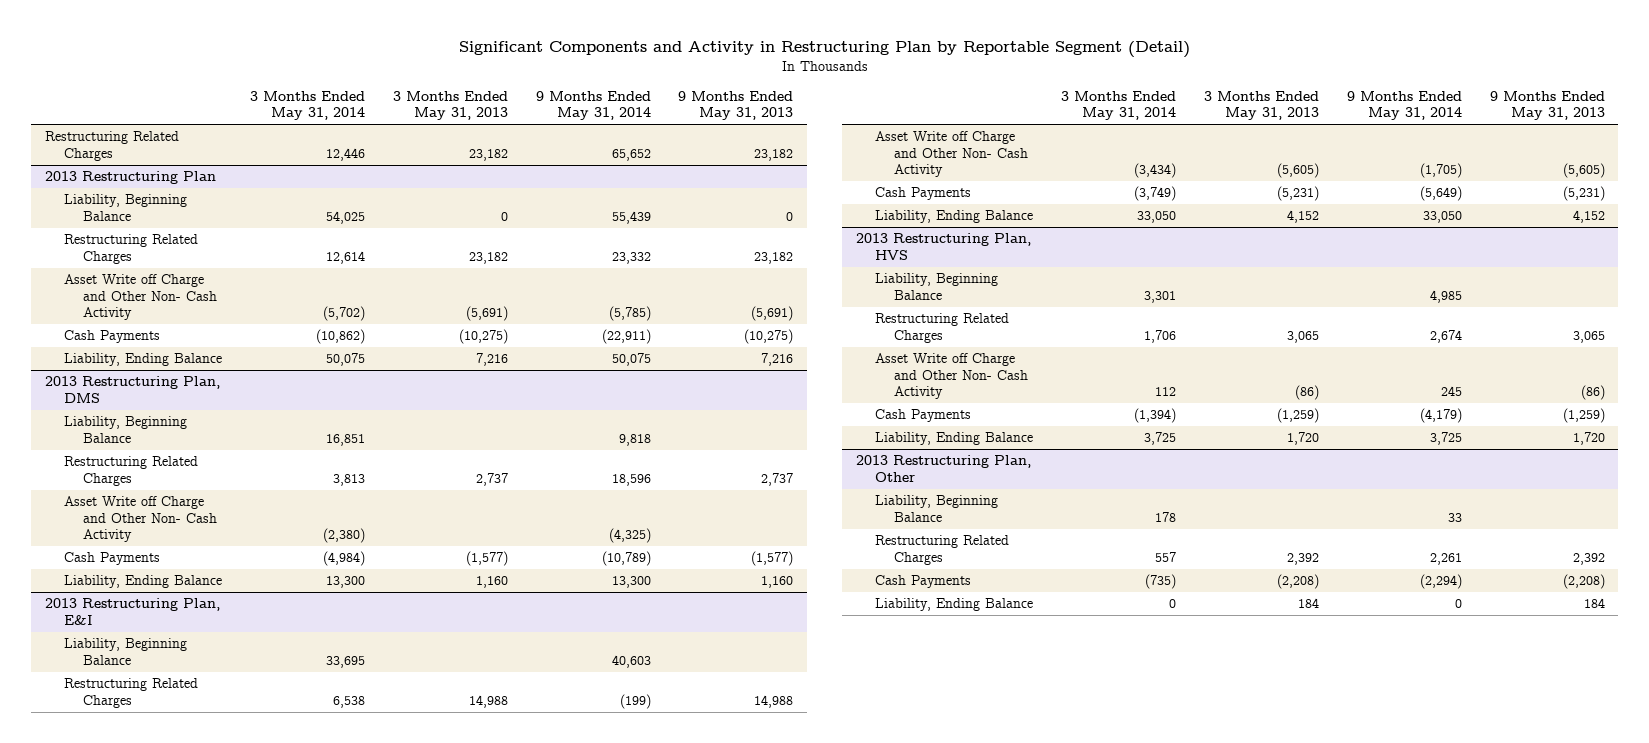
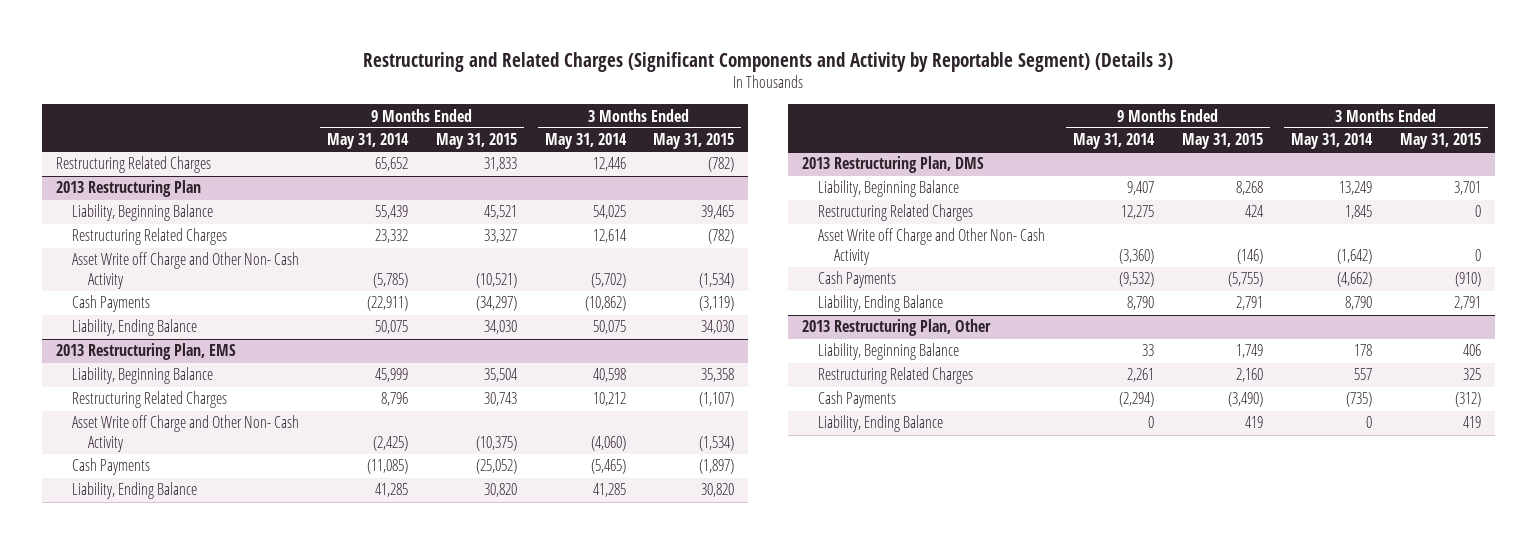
- Significant Components and Activity in Restructuring Plan by Reportable Segment (Detail)
+ Restructuring and Related Charges (Significant Components and Activity by Reportable Segment) (Details 3)
- | 3 Months Ended May 31, 2014 | 3 Months Ended May 31, 2013 | 9 Months Ended May 31, 2014 | 9 Months Ended May 31, 2013
+ | 9 Months Ended May 31, 2014 | 9 Months Ended May 31, 2015 | 3 Months Ended May 31, 2014 | 3 Months Ended May 31, 2015
+ 2013 Restructuring Plan, EMS
+ Liability, Beginning Balance | 45,999 | 35,504 | 40,598 | 35,358
+ Restructuring Related Charges | 8,796 | 30,743 | 10,212 | (1,107)
+ Asset Write off Charge and Other Non- Cash Activity | (2,425) | (10,375) | (4,060) | (1,534)
+ Cash Payments | (11,085) | (25,052) | (5,465) | (1,897)
+ Liability, Ending Balance | 41,285 | 30,820 | 41,285 | 30,820
@ 2013 Restructuring Plan, DMS
- Liability, Beginning Balance | 16,851 | | 9,818 |
- Restructuring Related Charges | 3,813 | 2,737 | 18,596 | 2,737
- Asset Write off Charge and Other Non- Cash Activity | (2,380) | | (4,325) |
- Cash Payments | (4,984) | (1,577) | (10,789) | (1,577)
- Liability, Ending Balance | 13,300 | 1,160 | 13,300 | 1,160
- 2013 Restructuring Plan, E&I
- Liability, Beginning Balance | 33,695 | | 40,603 |
- Restructuring Related Charges | 6,538 | 14,988 | (199) | 14,988
- Asset Write off Charge and Other Non- Cash Activity | (3,434) | (5,605) | (1,705) | (5,605)
- Cash Payments | (3,749) | (5,231) | (5,649) | (5,231)
- Liability, Ending Balance | 33,050 | 4,152 | 33,050 | 4,152
- 2013 Restructuring Plan, HVS
- Liability, Beginning Balance | 3,301 | | 4,985 |
- Restructuring Related Charges | 1,706 | 3,065 | 2,674 | 3,065
- Asset Write off Charge and Other Non- Cash Activity | 112 | (86) | 245 | (86)
- Cash Payments | (1,394) | (1,259) | (4,179) | (1,259)
- Liability, Ending Balance | 3,725 | 1,720 | 3,725 | 1,720
@ 2013 Restructuring Plan, DMS
+ Liability, Beginning Balance | 9,407 | 8,268 | 13,249 | 3,701
+ Restructuring Related Charges | 12,275 | 424 | 1,845 | 0
+ Asset Write off Charge and Other Non- Cash Activity | (3,360) | (146) | (1,642) | 0
+ Cash Payments | (9,532) | (5,755) | (4,662) | (910)
+ Liability, Ending Balance | 8,790 | 2,791 | 8,790 | 2,791

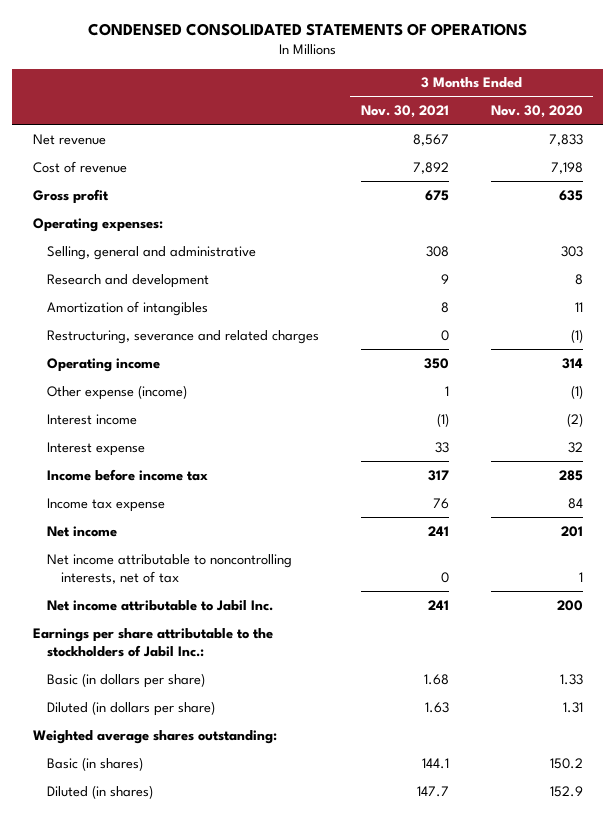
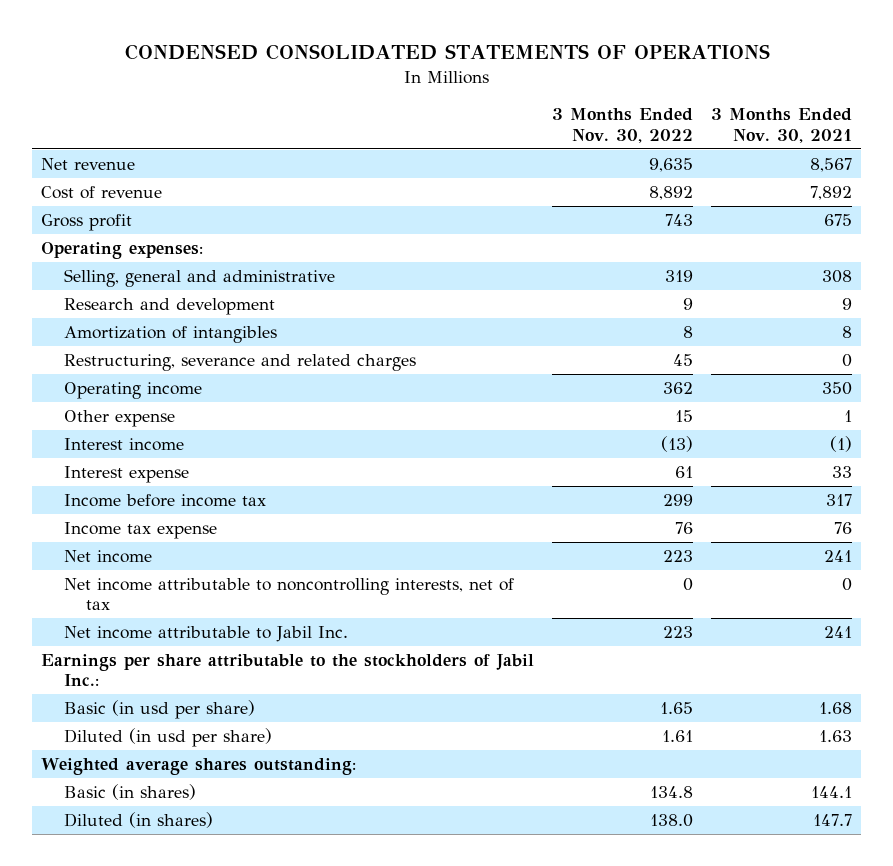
- | 3 Months Ended Nov. 30, 2021 | 3 Months Ended Nov. 30, 2020
+ | 3 Months Ended Nov. 30, 2022 | 3 Months Ended Nov. 30, 2021
- Other expense (income) | 1 | (1)
+ Other expense | 15 | 1
- Basic (in dollars per share) | 1.68 | 1.33
- Diluted (in dollars per share) | 1.63 | 1.31
+ Basic (in usd per share) | 1.65 | 1.68
+ Diluted (in usd per share) | 1.61 | 1.63

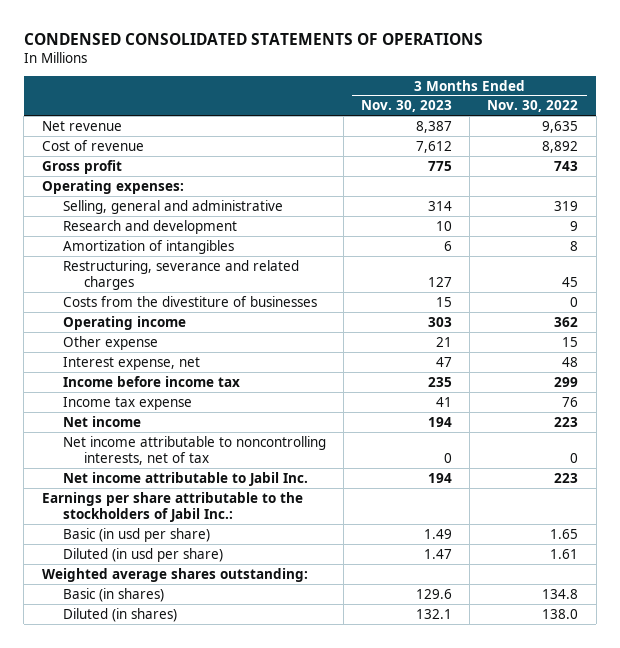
- | 3 Months Ended Nov. 30, 2022 | 3 Months Ended Nov. 30, 2021
+ | 3 Months Ended Nov. 30, 2023 | 3 Months Ended Nov. 30, 2022
+ Costs from the divestiture of businesses | 15 | 0
- Interest income | (13) | (1)
- Interest expense | 61 | 33
+ Interest expense, net | 47 | 48

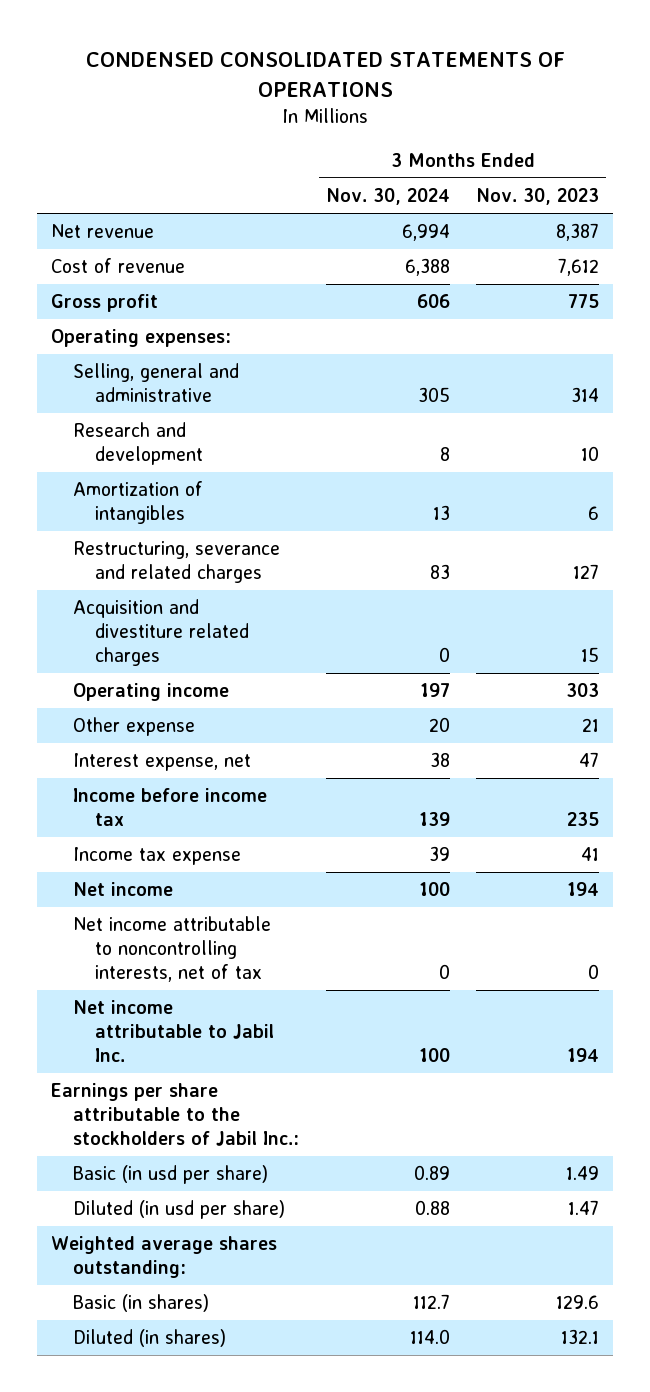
- | 3 Months Ended Nov. 30, 2023 | 3 Months Ended Nov. 30, 2022
+ | 3 Months Ended Nov. 30, 2024 | 3 Months Ended Nov. 30, 2023
- Costs from the divestiture of businesses | 15 | 0
+ Acquisition and divestiture related charges | 0 | 15

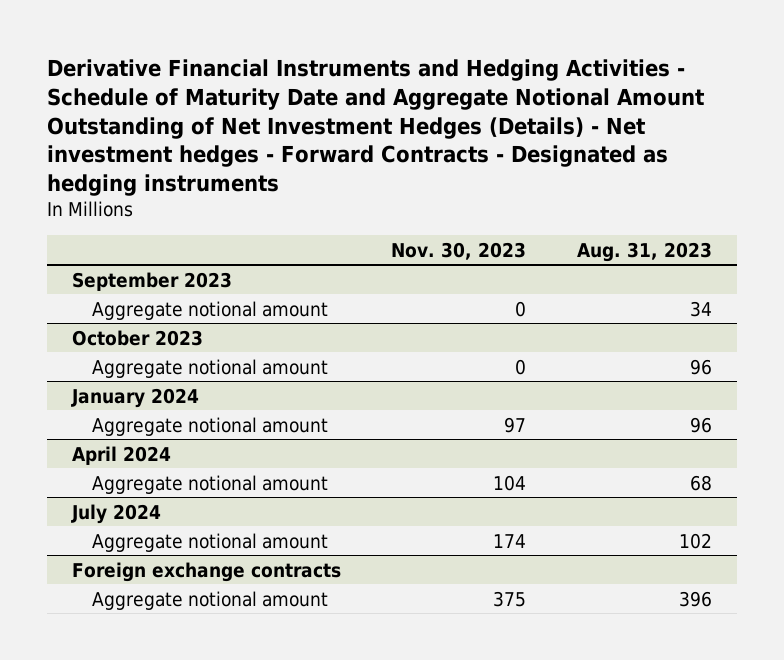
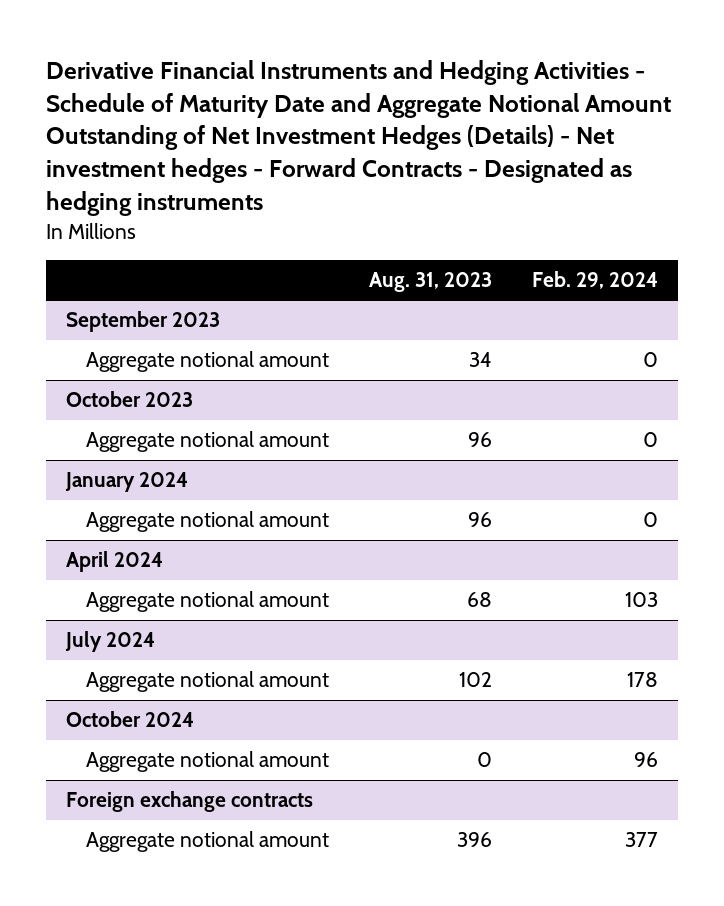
- | Nov. 30, 2023 | Aug. 31, 2023
+ | Aug. 31, 2023 | Feb. 29, 2024
+ October 2024
+ Aggregate notional amount | 0 | 96

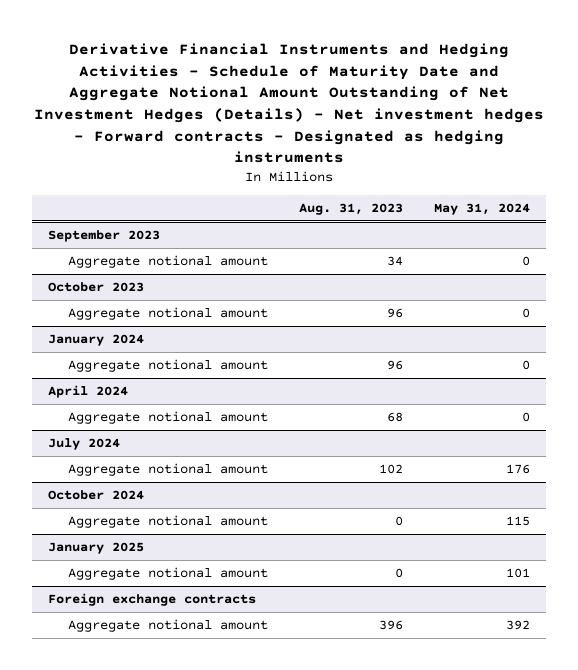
- Derivative Financial Instruments and Hedging Activities - Schedule of Maturity Date and Aggregate Notional Amount Outstanding of Net Investment Hedges (Details) - Net investment hedges - Forward Contracts - Designated as hedging instruments
+ Derivative Financial Instruments and Hedging Activities - Schedule of Maturity Date and Aggregate Notional Amount Outstanding of Net Investment Hedges (Details) - Net investment hedges - Forward contracts - Designated as hedging instruments
- | Aug. 31, 2023 | Feb. 29, 2024
+ | Aug. 31, 2023 | May 31, 2024
+ January 2025
+ Aggregate notional amount | 0 | 101

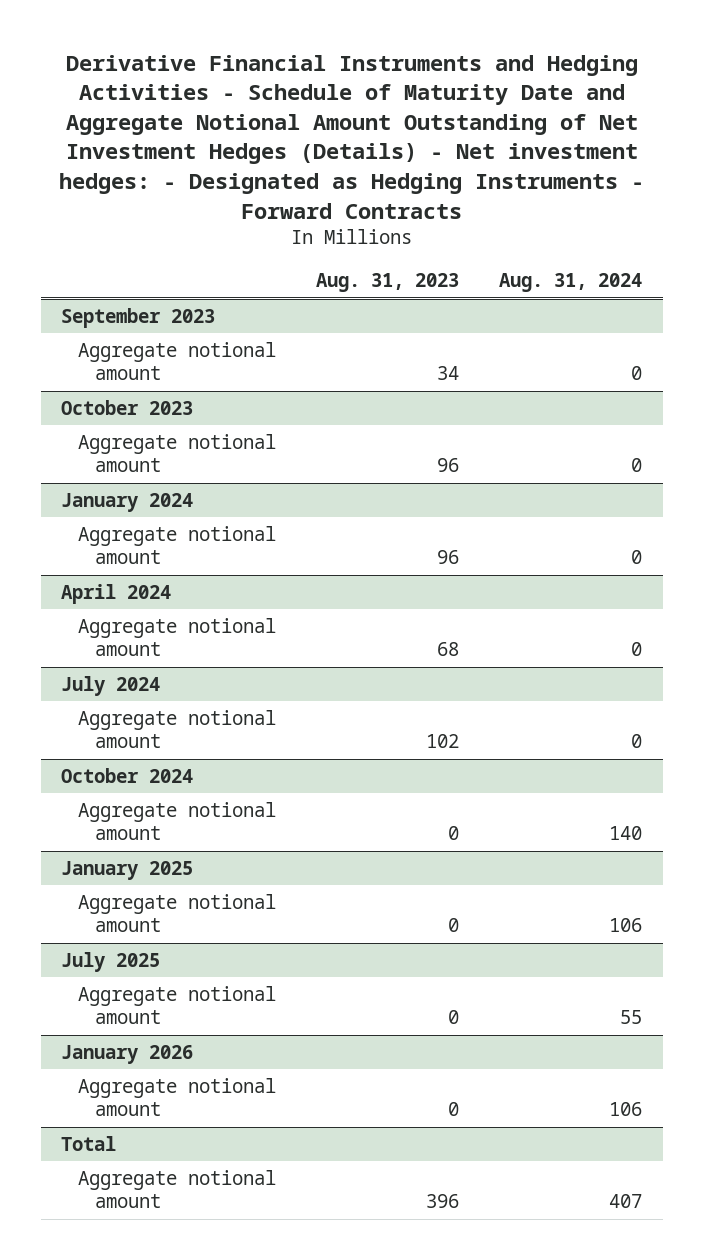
- Derivative Financial Instruments and Hedging Activities - Schedule of Maturity Date and Aggregate Notional Amount Outstanding of Net Investment Hedges (Details) - Net investment hedges - Forward contracts - Designated as hedging instruments
+ Derivative Financial Instruments and Hedging Activities - Schedule of Maturity Date and Aggregate Notional Amount Outstanding of Net Investment Hedges (Details) - Net investment hedges: - Designated as Hedging Instruments - Forward Contracts
- | Aug. 31, 2023 | May 31, 2024
+ | Aug. 31, 2023 | Aug. 31, 2024
- Foreign exchange contracts
+ July 2025
+ Aggregate notional amount | 0 | 55
+ January 2026
+ Aggregate notional amount | 0 | 106
+ Total

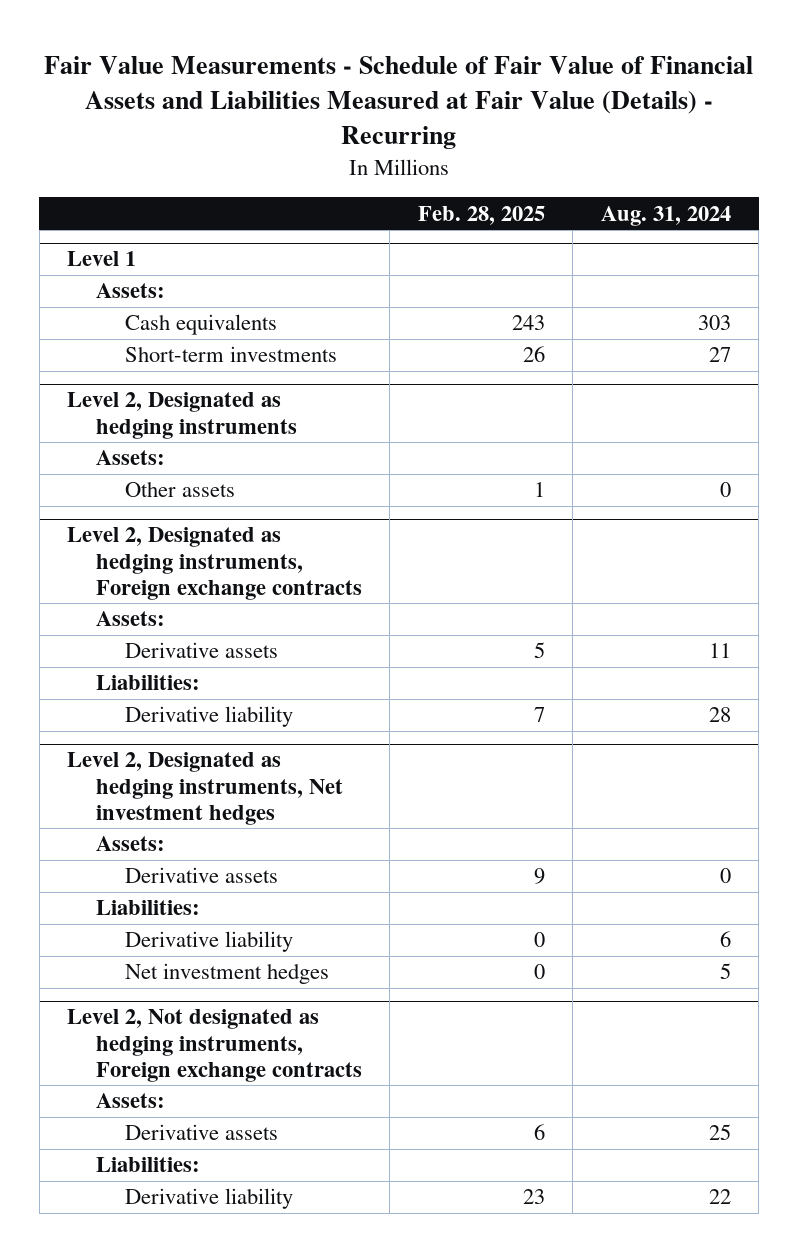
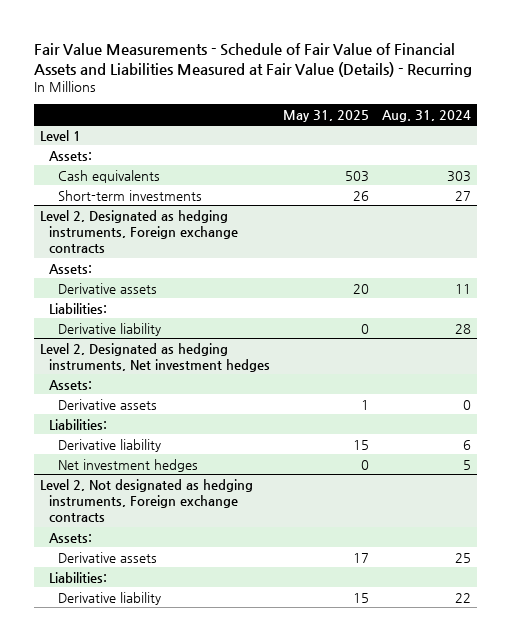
- | Feb. 28, 2025 | Aug. 31, 2024
+ | May 31, 2025 | Aug. 31, 2024
- Level 2, Designated as hedging instruments
- Assets:
- Other assets | 1 | 0

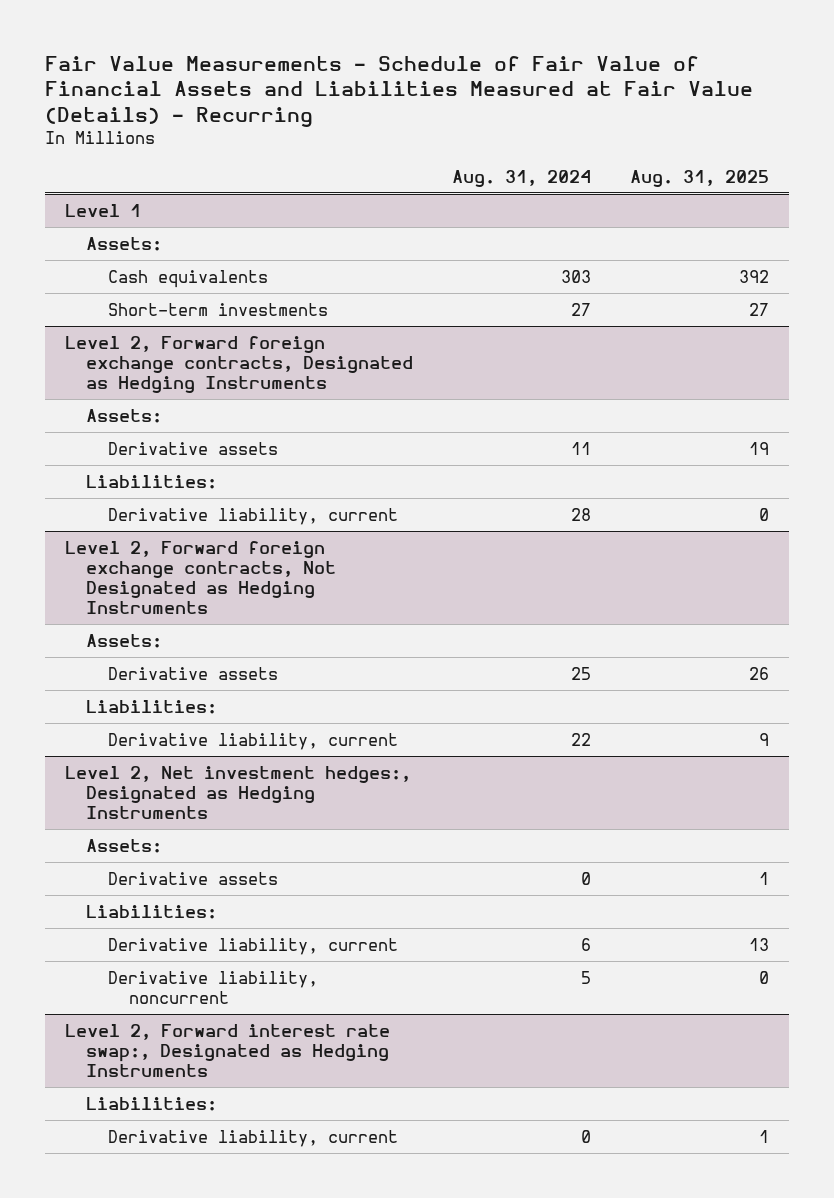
- | May 31, 2025 | Aug. 31, 2024
+ | Aug. 31, 2024 | Aug. 31, 2025
- Level 2, Designated as hedging instruments, Foreign exchange contracts
+ Level 2, Forward foreign exchange contracts, Designated as Hedging Instruments
- Derivative liability | 0 | 28
- Level 2, Designated as hedging instruments, Net investment hedges
+ Derivative liability, current | 28 | 0
+ Level 2, Forward foreign exchange contracts, Not Designated as Hedging Instruments
- Derivative assets | 1 | 0
+ Derivative assets | 25 | 26
- Derivative liability | 15 | 6
- Net investment hedges | 0 | 5
- Level 2, Not designated as hedging instruments, Foreign exchange contracts
+ Derivative liability, current | 22 | 9
+ Level 2, Net investment hedges:, Designated as Hedging Instruments
- Derivative assets | 17 | 25
+ Derivative assets | 0 | 1
- Derivative liability | 15 | 22
+ Derivative liability, current | 6 | 13
+ Derivative liability, noncurrent | 5 | 0
+ Level 2, Forward interest rate swap:, Designated as Hedging Instruments
+ Liabilities:
+ Derivative liability, current | 0 | 1

